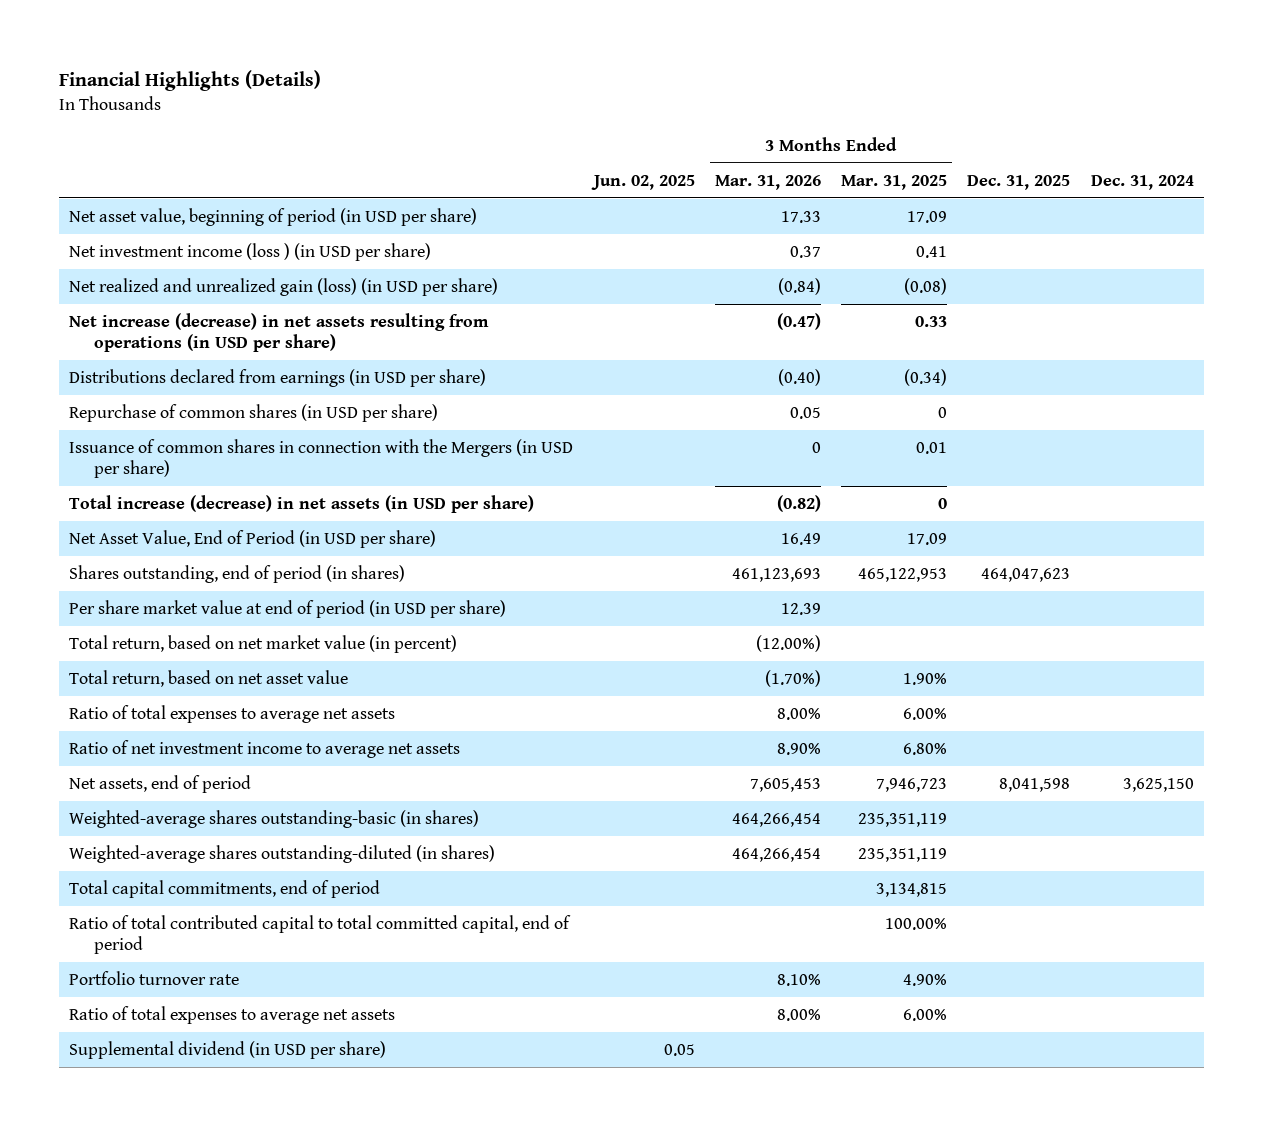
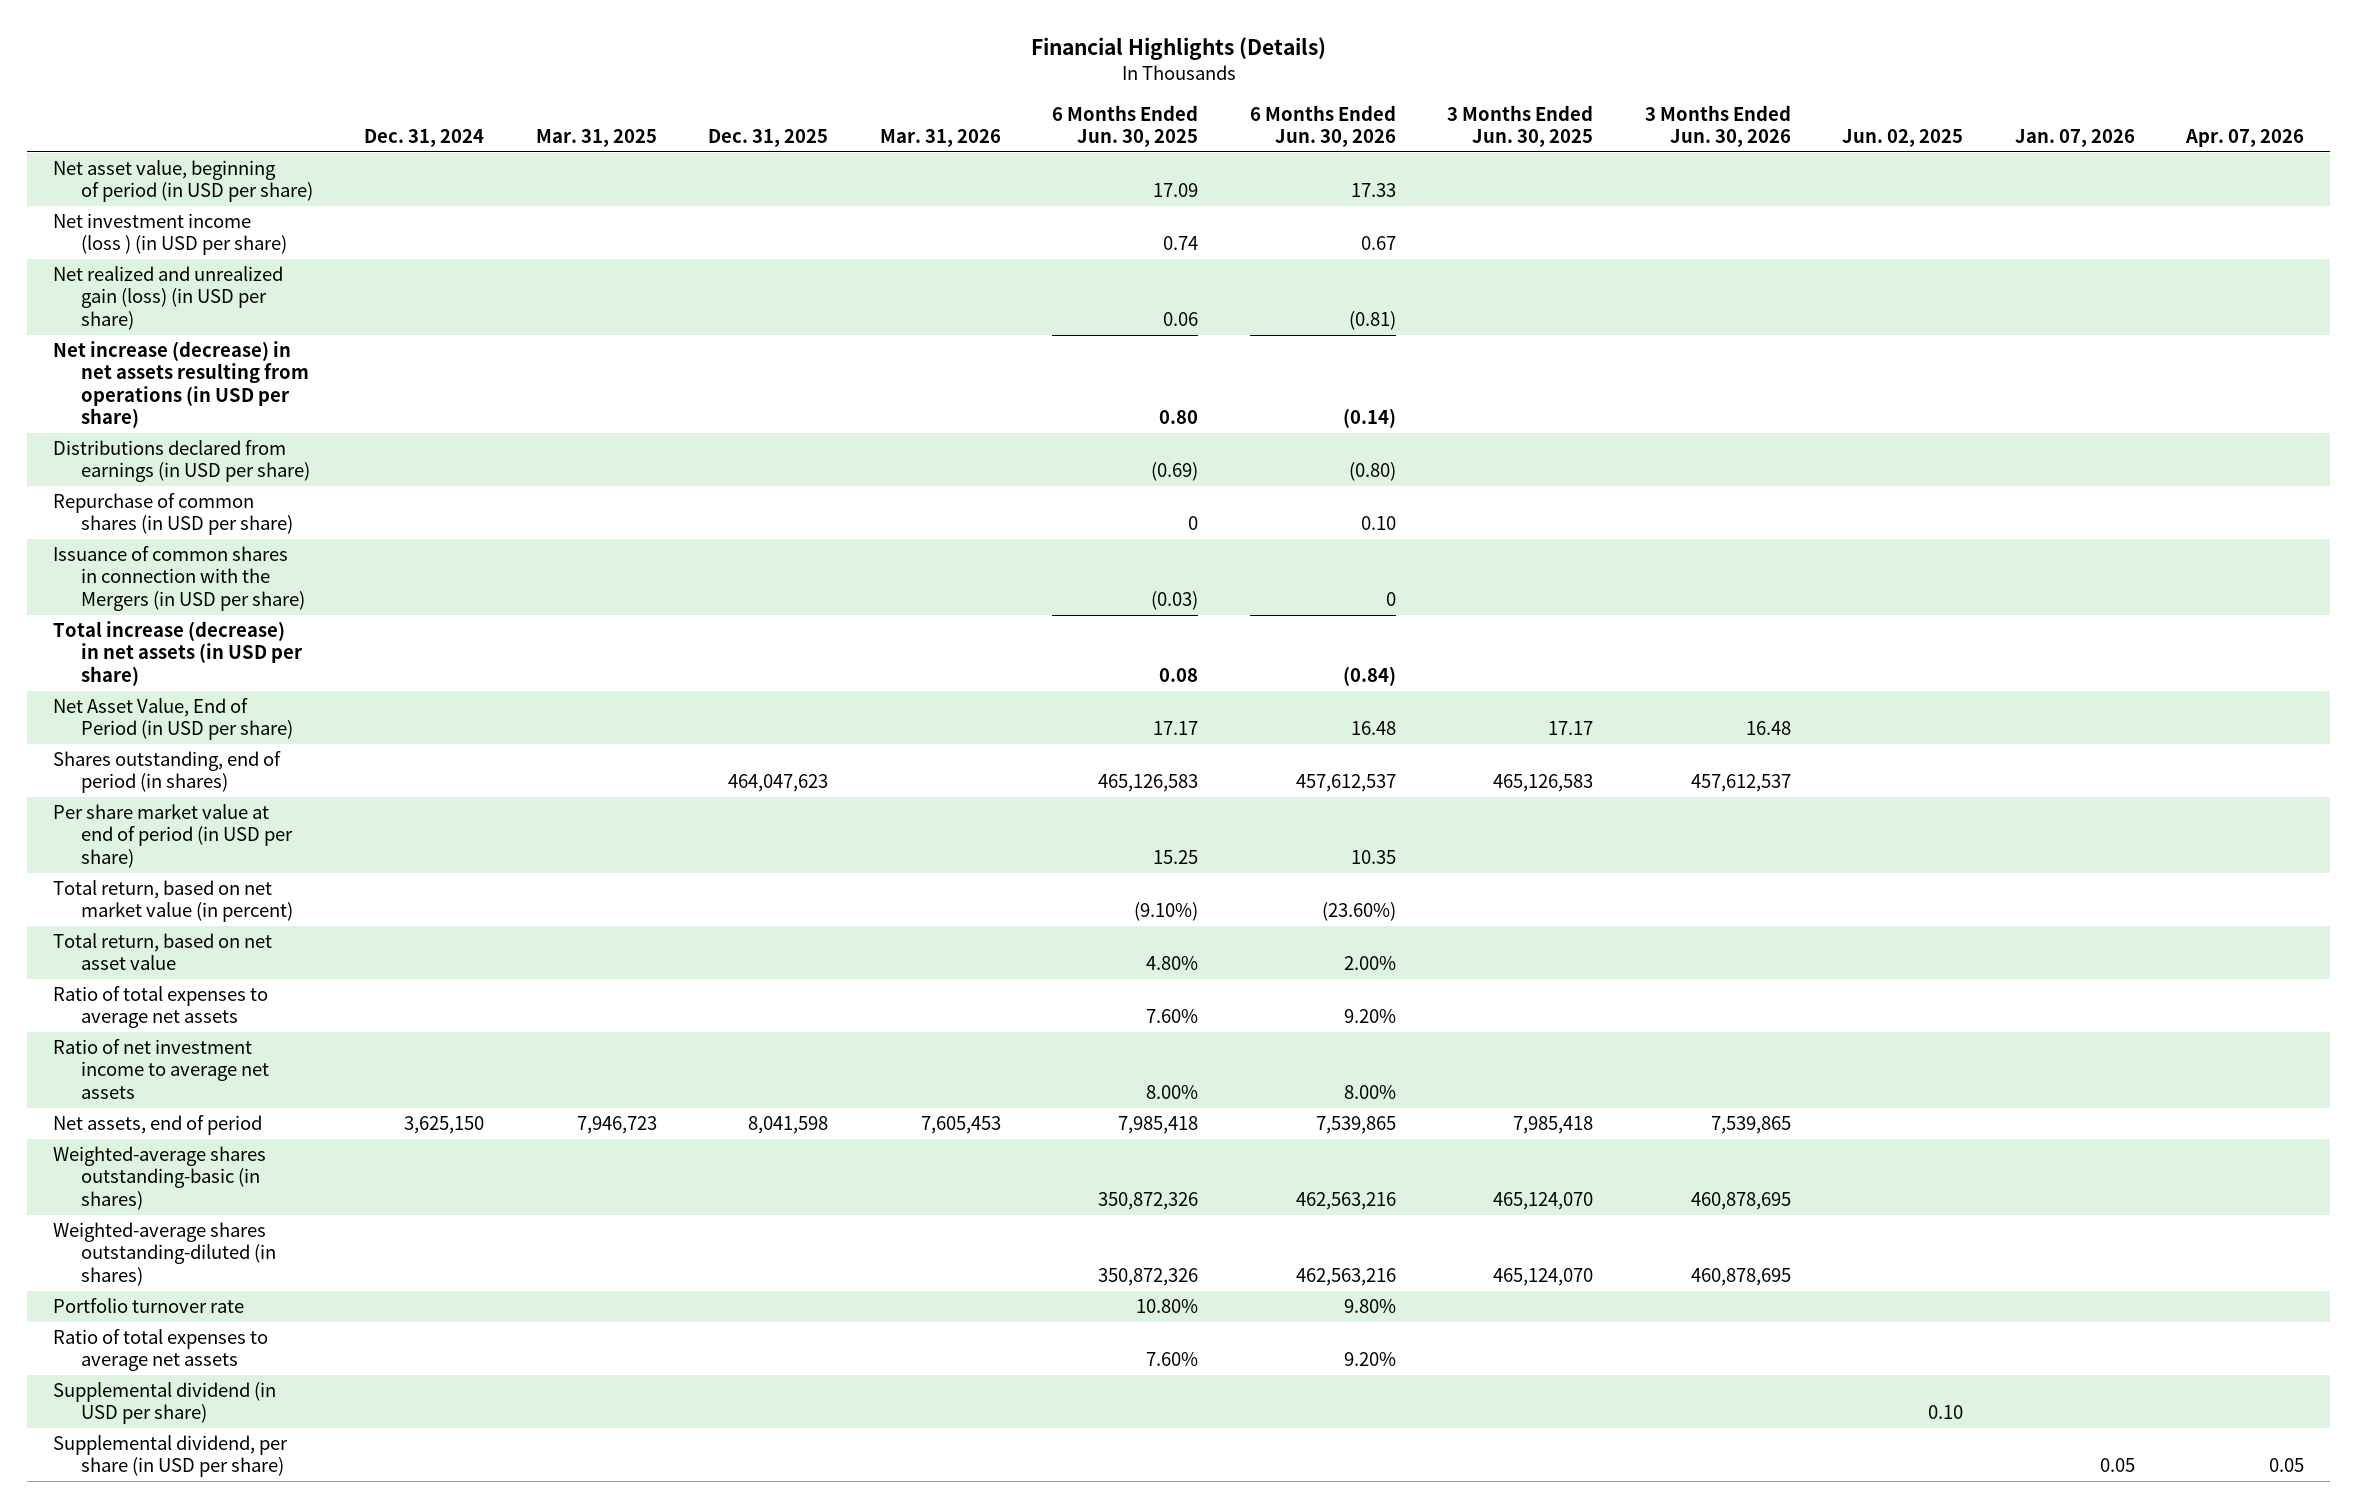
- | Jun. 02, 2025 | 3 Months Ended Mar. 31, 2026 | 3 Months Ended Mar. 31, 2025 | Dec. 31, 2025 | Dec. 31, 2024
+ | Dec. 31, 2024 | Mar. 31, 2025 | Dec. 31, 2025 | Mar. 31, 2026 | 6 Months Ended Jun. 30, 2025 | 6 Months Ended Jun. 30, 2026 | 3 Months Ended Jun. 30, 2025 | 3 Months Ended Jun. 30, 2026 | Jun. 02, 2025 | Jan. 07, 2026 | Apr. 07, 2026
- Total capital commitments, end of period | | | 3,134,815 | |
- Ratio of total contributed capital to total committed capital, end of period | | | 100.00% | |
- Supplemental dividend (in USD per share) | 0.05 | | | |
+ Supplemental dividend (in USD per share) | | | | | | | | | 0.10 | |
+ Supplemental dividend, per share (in USD per share) | | | | | | | | | | 0.05 | 0.05

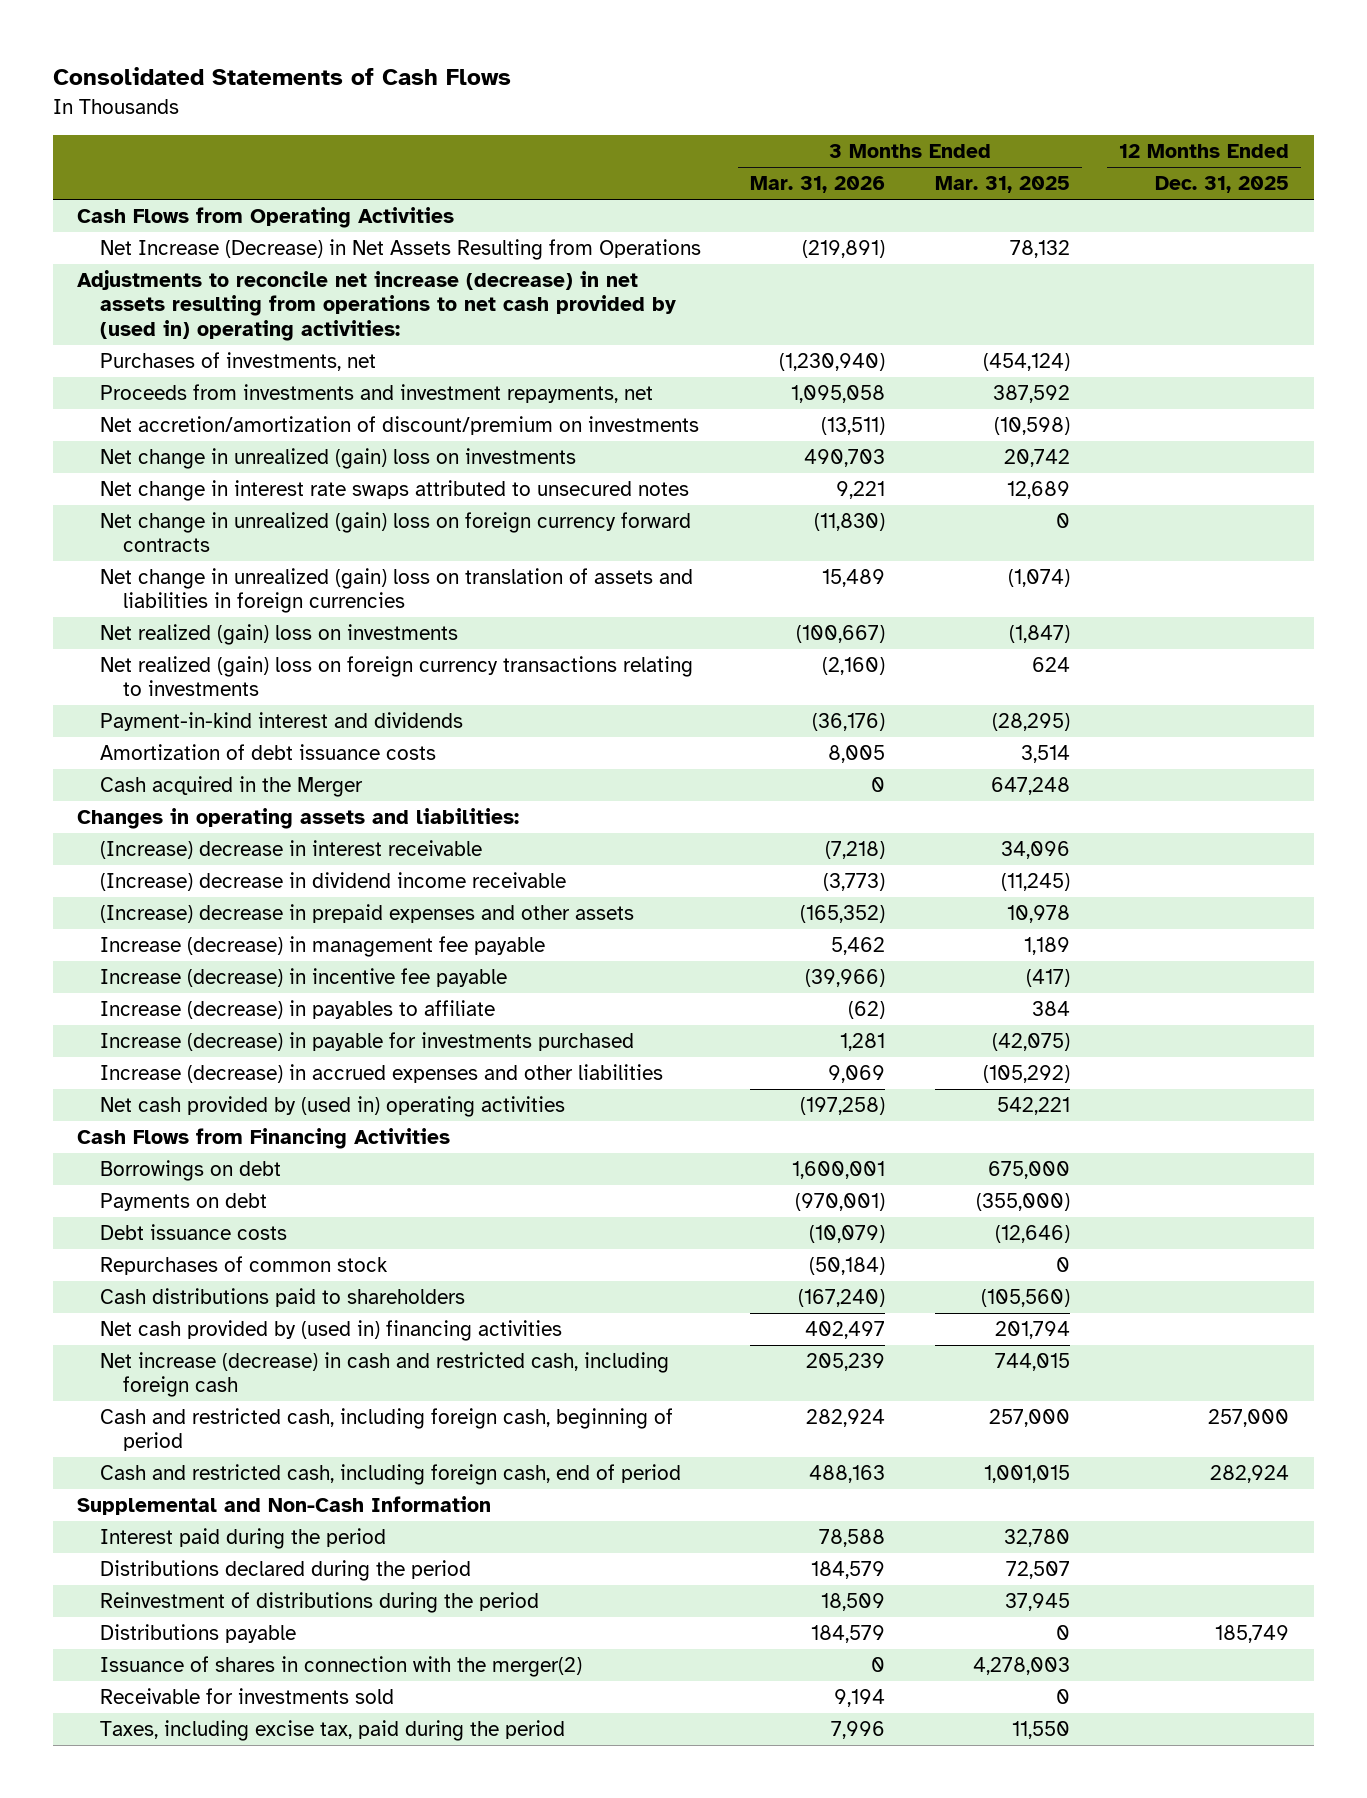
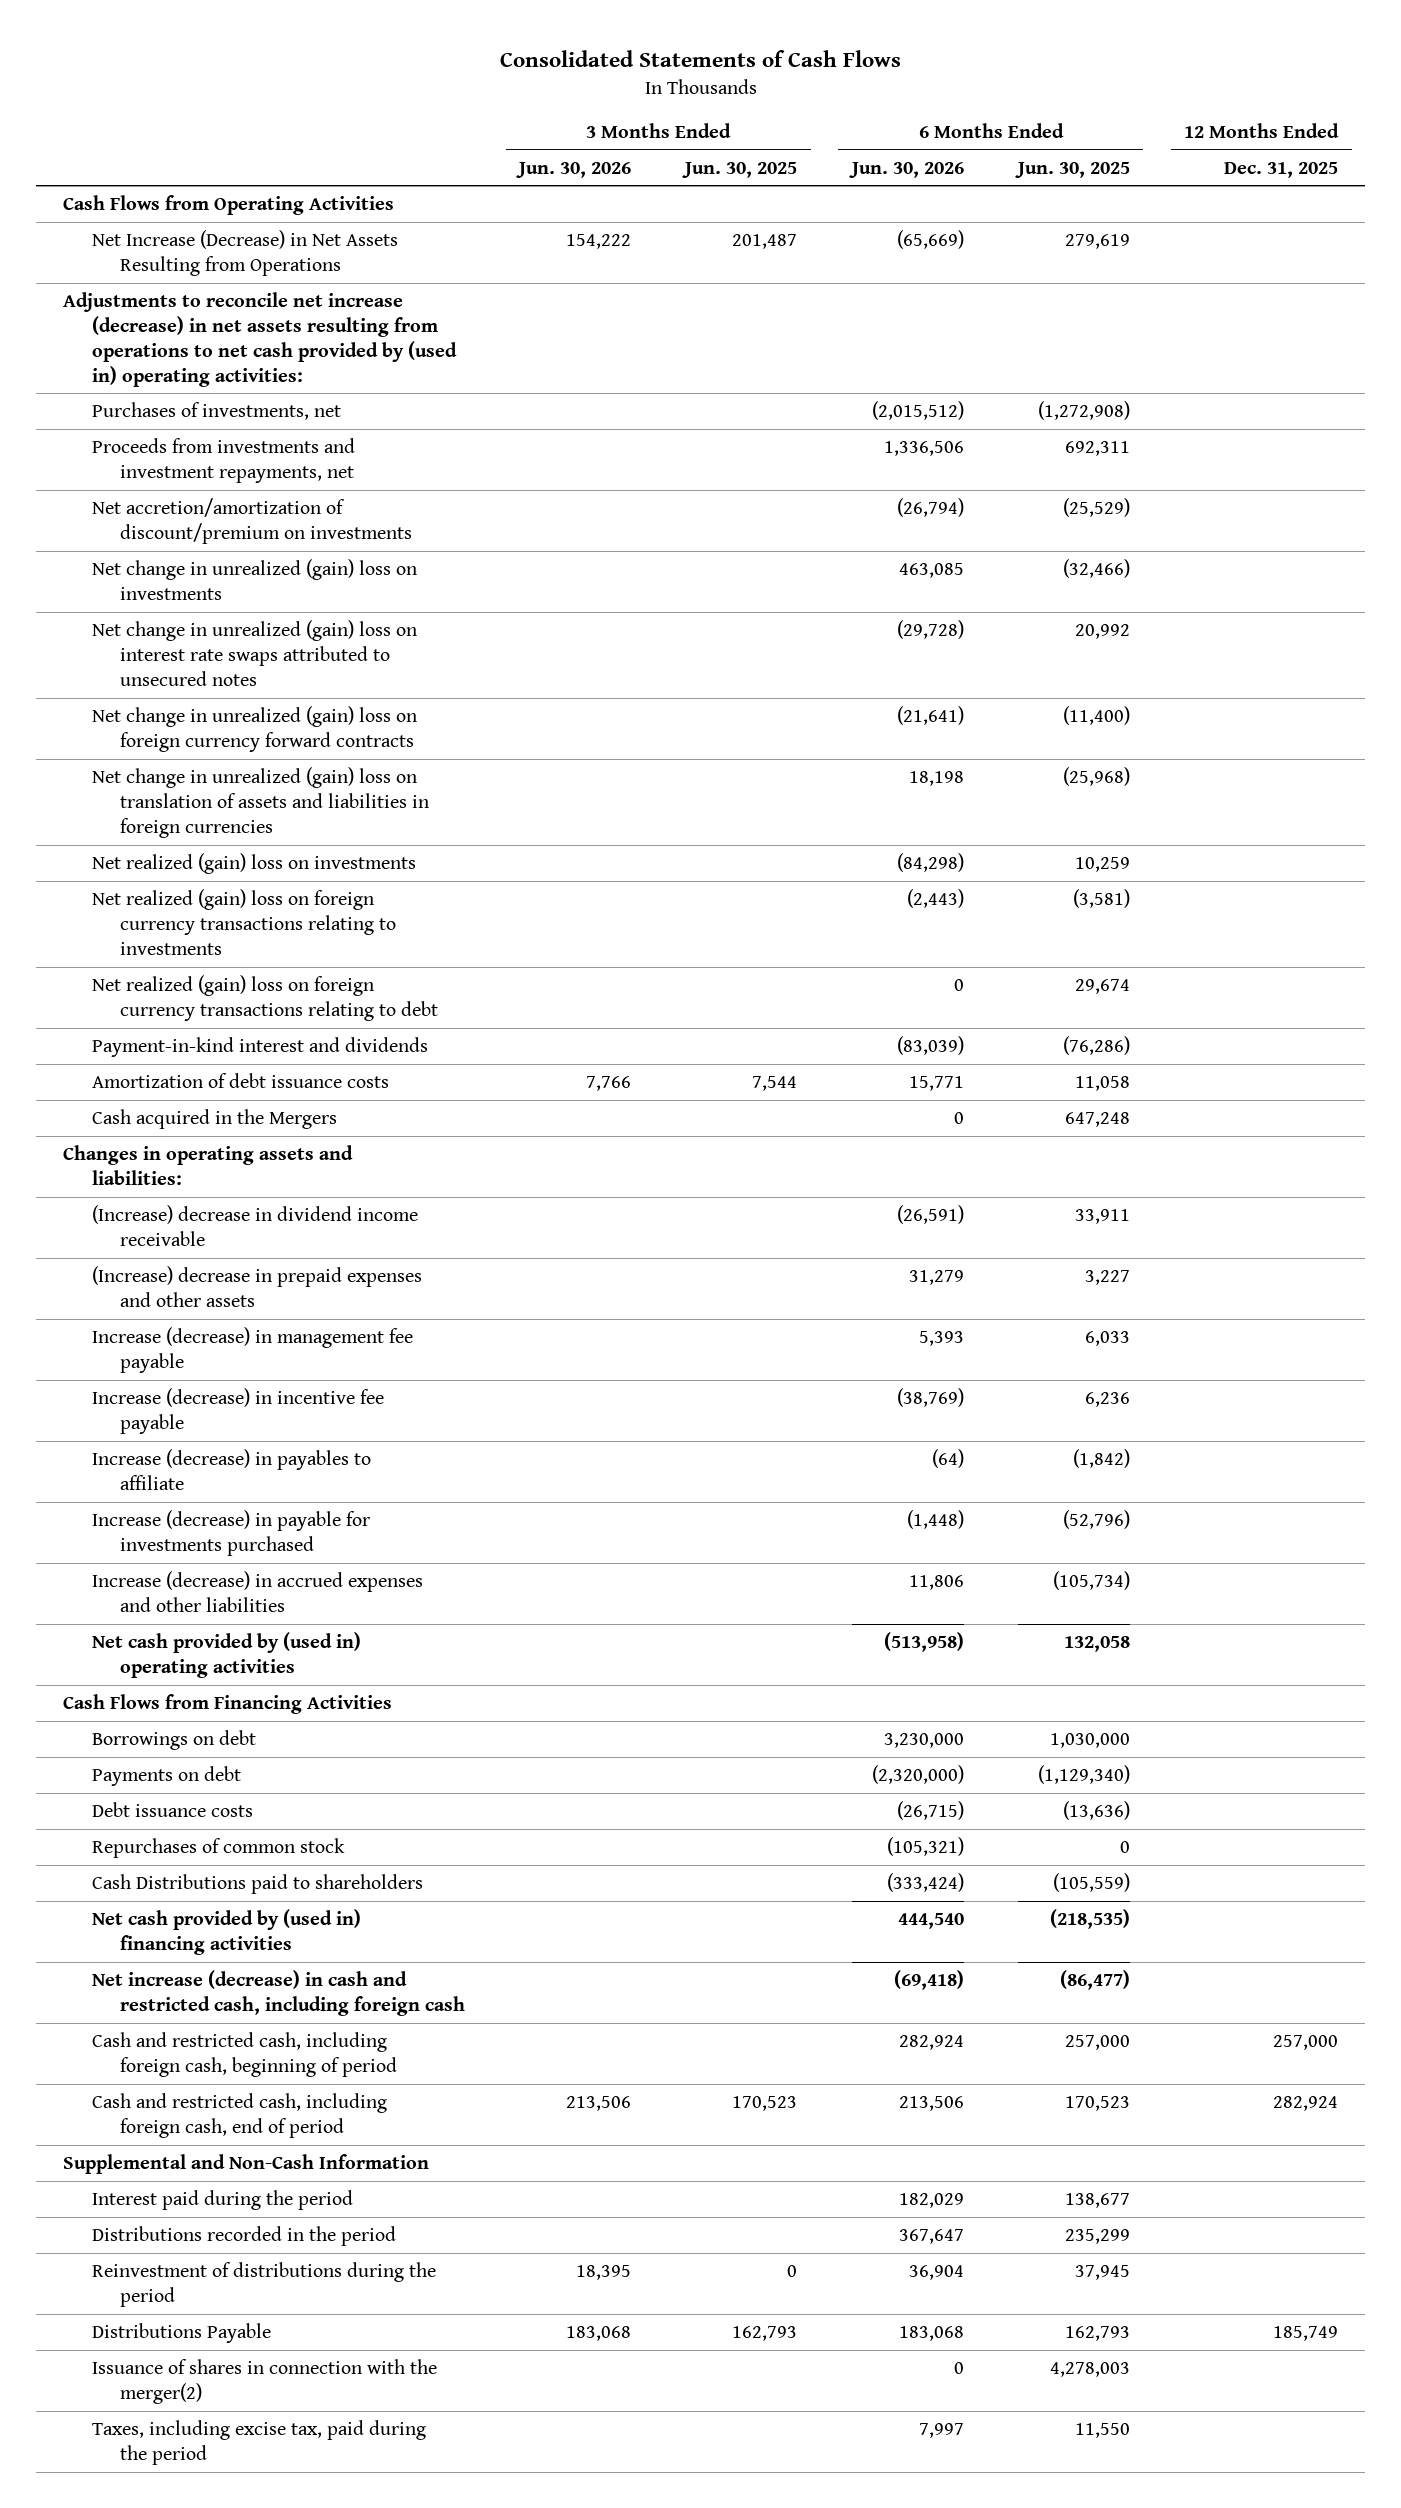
- | 3 Months Ended Mar. 31, 2026 | 3 Months Ended Mar. 31, 2025 | 12 Months Ended Dec. 31, 2025
+ | 3 Months Ended Jun. 30, 2026 | 3 Months Ended Jun. 30, 2025 | 6 Months Ended Jun. 30, 2026 | 6 Months Ended Jun. 30, 2025 | 12 Months Ended Dec. 31, 2025
- Net change in interest rate swaps attributed to unsecured notes | 9,221 | 12,689 |
+ Net change in unrealized (gain) loss on interest rate swaps attributed to unsecured notes | | | (29,728) | 20,992 |
+ Net realized (gain) loss on foreign currency transactions relating to debt | | | 0 | 29,674 |
- Cash acquired in the Merger | 0 | 647,248 |
+ Cash acquired in the Mergers | | | 0 | 647,248 |
- (Increase) decrease in interest receivable | (7,218) | 34,096 |
- Cash distributions paid to shareholders | (167,240) | (105,560) |
+ Cash Distributions paid to shareholders | | | (333,424) | (105,559) |
- Distributions declared during the period | 184,579 | 72,507 |
+ Distributions recorded in the period | | | 367,647 | 235,299 |
- Distributions payable | 184,579 | 0 | 185,749
+ Distributions Payable | 183,068 | 162,793 | 183,068 | 162,793 | 185,749
- Receivable for investments sold | 9,194 | 0 |

